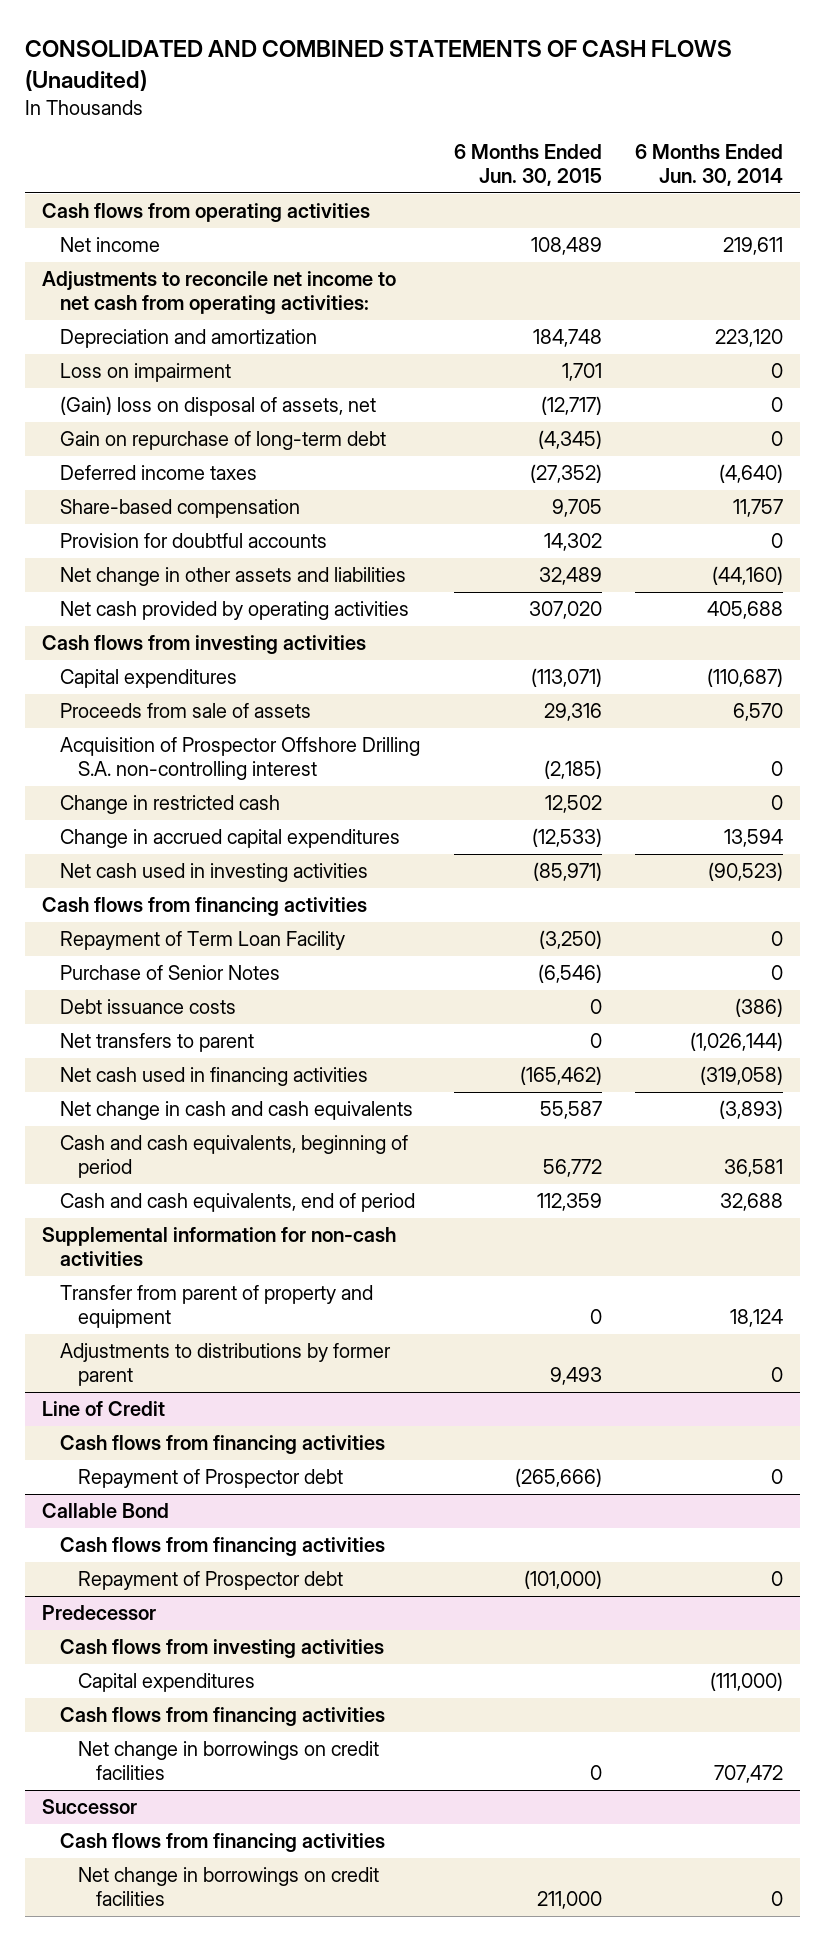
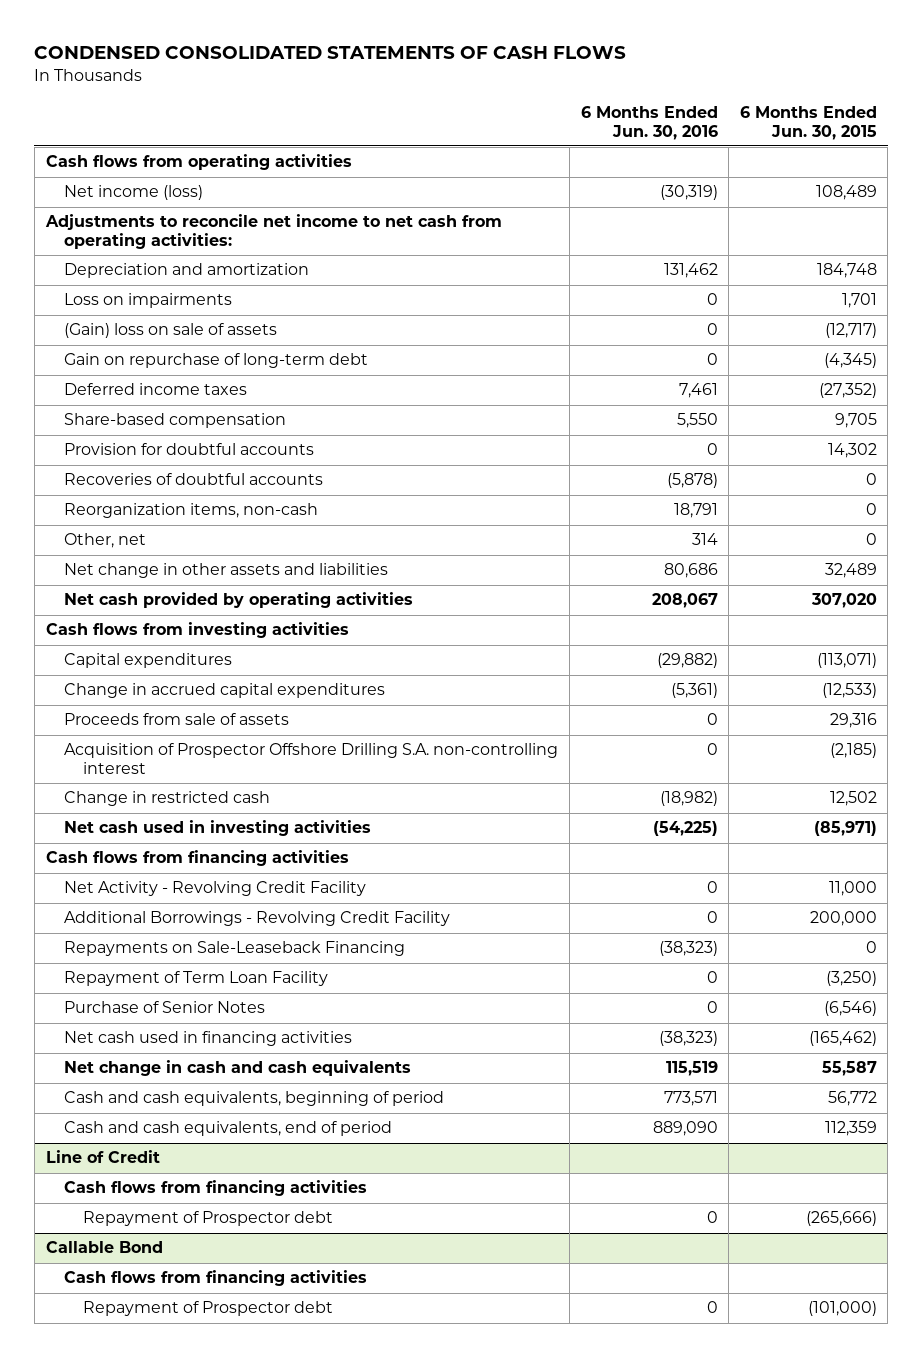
- CONSOLIDATED AND COMBINED STATEMENTS OF CASH FLOWS (Unaudited)
+ CONDENSED CONSOLIDATED STATEMENTS OF CASH FLOWS
- | 6 Months Ended Jun. 30, 2015 | 6 Months Ended Jun. 30, 2014
+ | 6 Months Ended Jun. 30, 2016 | 6 Months Ended Jun. 30, 2015
- Net income | 108,489 | 219,611
+ Net income (loss) | (30,319) | 108,489
- Loss on impairment | 1,701 | 0
- (Gain) loss on disposal of assets, net | (12,717) | 0
+ Loss on impairments | 0 | 1,701
+ (Gain) loss on sale of assets | 0 | (12,717)
+ Recoveries of doubtful accounts | (5,878) | 0
+ Reorganization items, non-cash | 18,791 | 0
+ Other, net | 314 | 0
moved up: Change in accrued capital expenditures | (5,361) | (12,533)
+ Net Activity - Revolving Credit Facility | 0 | 11,000
+ Additional Borrowings - Revolving Credit Facility | 0 | 200,000
+ Repayments on Sale-Leaseback Financing | (38,323) | 0
- Debt issuance costs | 0 | (386)
- Net transfers to parent | 0 | (1,026,144)
- Supplemental information for non-cash activities
- Transfer from parent of property and equipment | 0 | 18,124
- Adjustments to distributions by former parent | 9,493 | 0
- Predecessor
- Cash flows from investing activities
- Capital expenditures | | (111,000)
- Cash flows from financing activities
- Net change in borrowings on credit facilities | 0 | 707,472
- Successor
- Cash flows from financing activities
- Net change in borrowings on credit facilities | 211,000 | 0

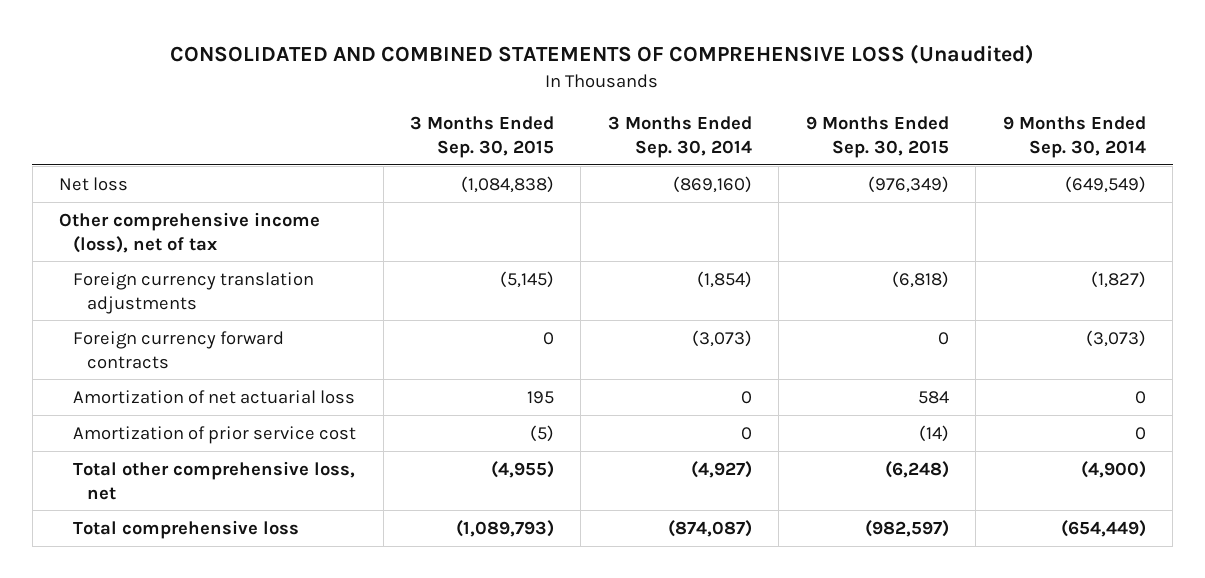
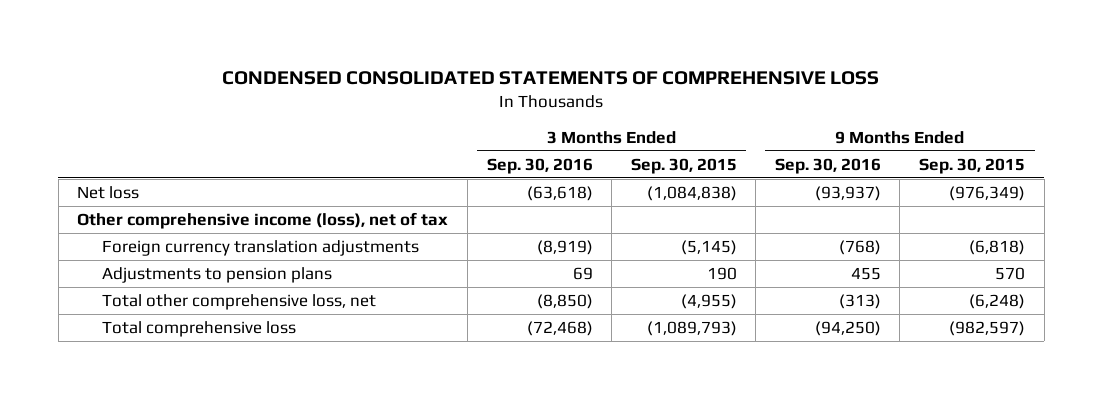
- CONSOLIDATED AND COMBINED STATEMENTS OF COMPREHENSIVE LOSS (Unaudited)
+ CONDENSED CONSOLIDATED STATEMENTS OF COMPREHENSIVE LOSS
- | 3 Months Ended Sep. 30, 2015 | 3 Months Ended Sep. 30, 2014 | 9 Months Ended Sep. 30, 2015 | 9 Months Ended Sep. 30, 2014
+ | 3 Months Ended Sep. 30, 2016 | 3 Months Ended Sep. 30, 2015 | 9 Months Ended Sep. 30, 2016 | 9 Months Ended Sep. 30, 2015
- Foreign currency forward contracts | 0 | (3,073) | 0 | (3,073)
- Amortization of net actuarial loss | 195 | 0 | 584 | 0
- Amortization of prior service cost | (5) | 0 | (14) | 0
+ Adjustments to pension plans | 69 | 190 | 455 | 570

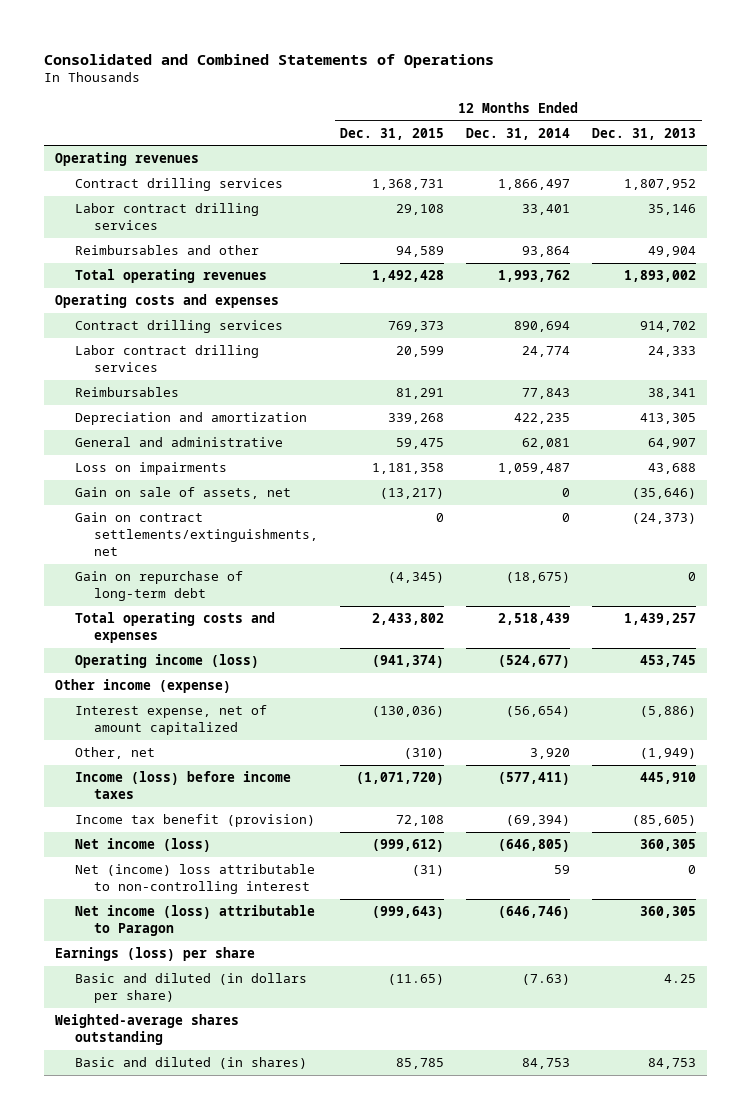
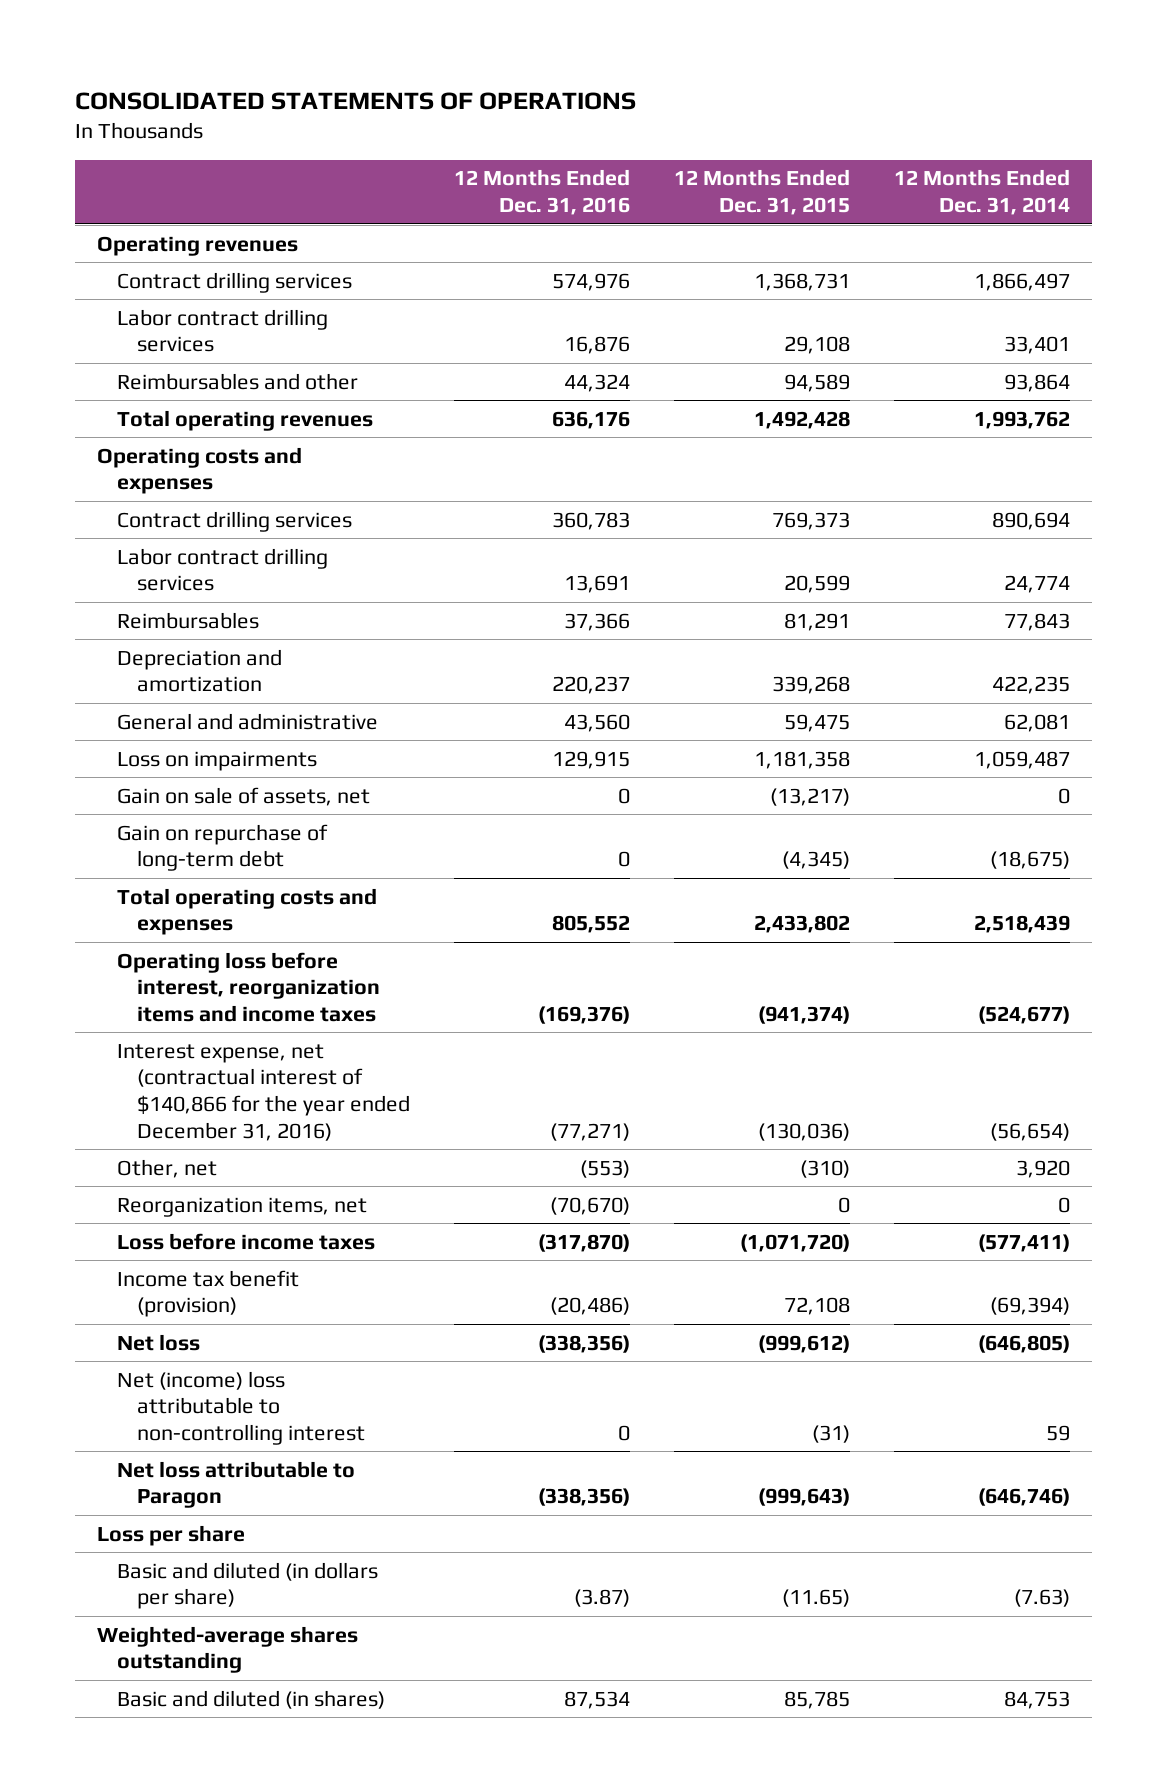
- Consolidated and Combined Statements of Operations
+ CONSOLIDATED STATEMENTS OF OPERATIONS
- | 12 Months Ended Dec. 31, 2015 | 12 Months Ended Dec. 31, 2014 | 12 Months Ended Dec. 31, 2013
+ | 12 Months Ended Dec. 31, 2016 | 12 Months Ended Dec. 31, 2015 | 12 Months Ended Dec. 31, 2014
- Gain on contract settlements/extinguishments, net | 0 | 0 | (24,373)
- Operating income (loss) | (941,374) | (524,677) | 453,745
- Other income (expense)
- Interest expense, net of amount capitalized | (130,036) | (56,654) | (5,886)
+ Operating loss before interest, reorganization items and income taxes | (169,376) | (941,374) | (524,677)
+ Interest expense, net (contractual interest of $140,866 for the year ended December 31, 2016) | (77,271) | (130,036) | (56,654)
- Income (loss) before income taxes | (1,071,720) | (577,411) | 445,910
+ Reorganization items, net | (70,670) | 0 | 0
+ Loss before income taxes | (317,870) | (1,071,720) | (577,411)
- Net income (loss) | (999,612) | (646,805) | 360,305
+ Net loss | (338,356) | (999,612) | (646,805)
- Net income (loss) attributable to Paragon | (999,643) | (646,746) | 360,305
- Earnings (loss) per share
+ Net loss attributable to Paragon | (338,356) | (999,643) | (646,746)
+ Loss per share

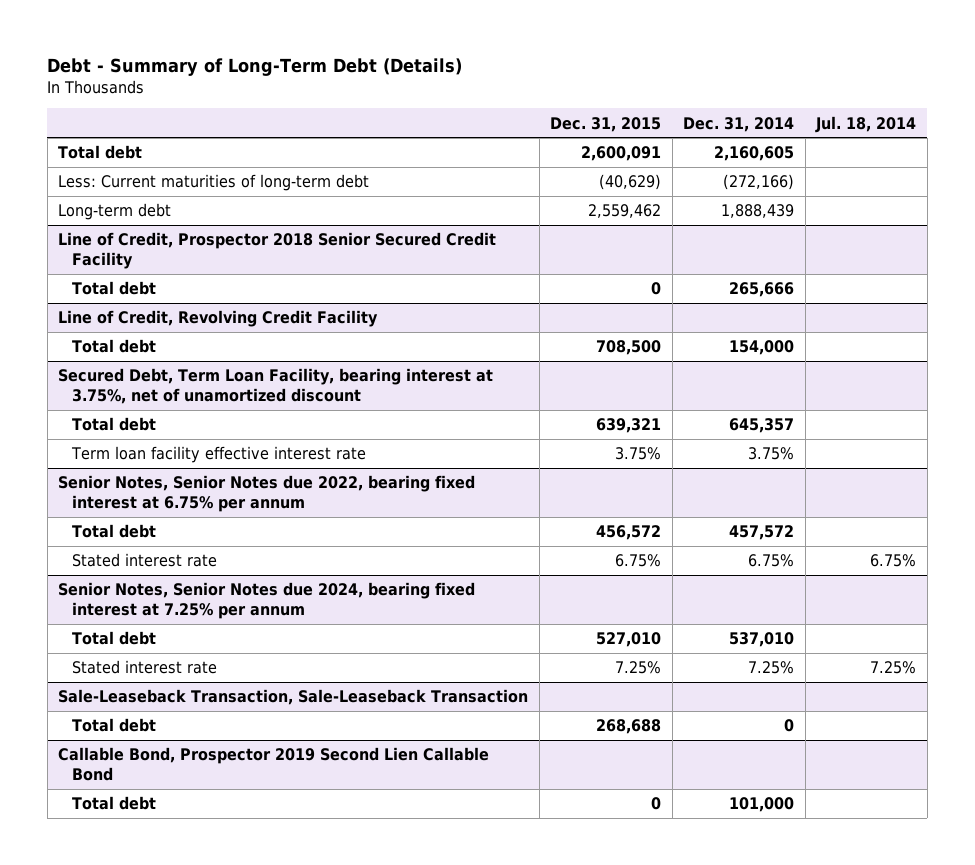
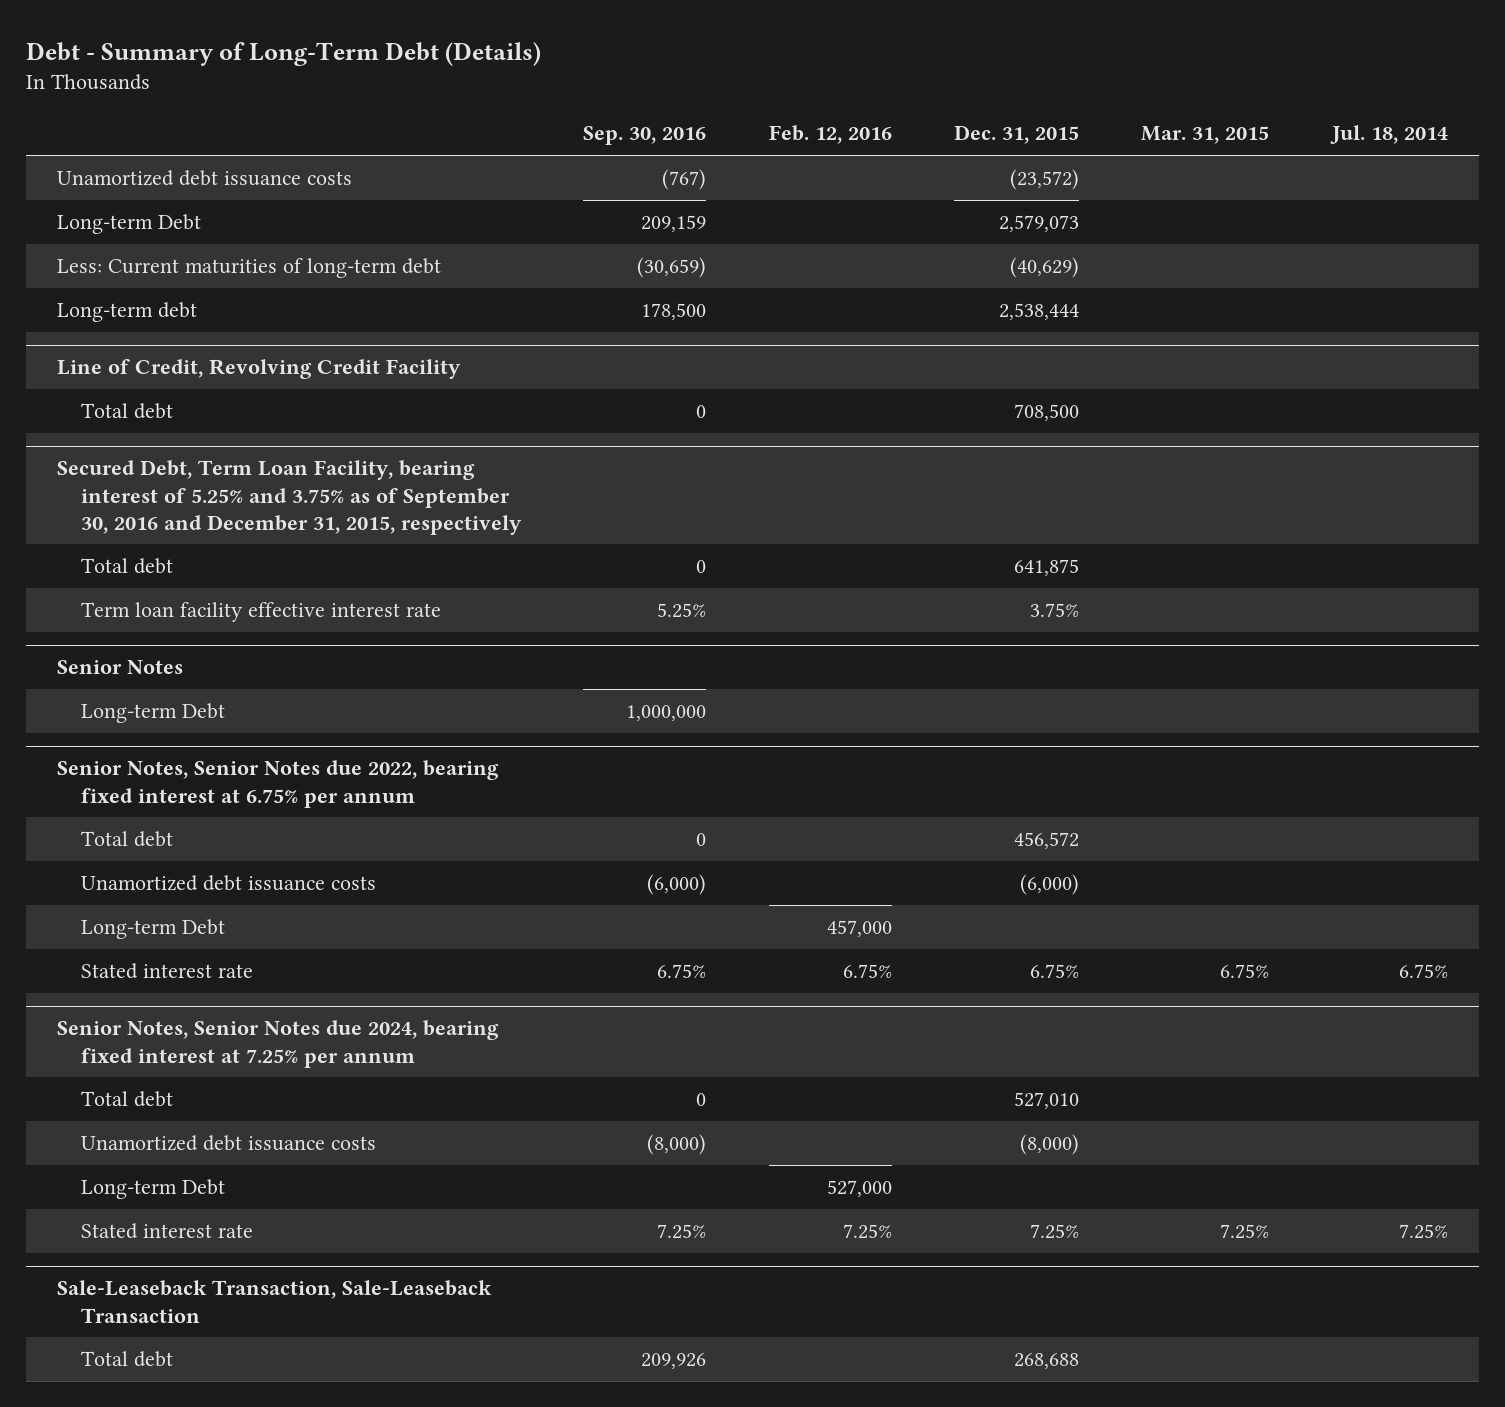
- | Dec. 31, 2015 | Dec. 31, 2014 | Jul. 18, 2014
+ | Sep. 30, 2016 | Feb. 12, 2016 | Dec. 31, 2015 | Mar. 31, 2015 | Jul. 18, 2014
- Total debt | 2,600,091 | 2,160,605 |
+ Unamortized debt issuance costs | (767) | | (23,572) | |
+ Long-term Debt | 209,159 | | 2,579,073 | |
- Long-term debt | 2,559,462 | 1,888,439 |
- Line of Credit, Prospector 2018 Senior Secured Credit Facility
- Total debt | 0 | 265,666 |
+ Long-term debt | 178,500 | | 2,538,444 | |
- Secured Debt, Term Loan Facility, bearing interest at 3.75%, net of unamortized discount
- Total debt | 639,321 | 645,357 |
+ Secured Debt, Term Loan Facility, bearing interest of 5.25% and 3.75% as of September 30, 2016 and December 31, 2015, respectively
+ Total debt | 0 | | 641,875 | |
+ Senior Notes
+ Long-term Debt | 1,000,000 | | | |
@ Senior Notes, Senior Notes due 2022, bearing fixed interest at 6.75% per annum
+ Unamortized debt issuance costs | (6,000) | | (6,000) | |
+ Long-term Debt | | 457,000 | | |
@ Senior Notes, Senior Notes due 2024, bearing fixed interest at 7.25% per annum
+ Unamortized debt issuance costs | (8,000) | | (8,000) | |
+ Long-term Debt | | 527,000 | | |
- Callable Bond, Prospector 2019 Second Lien Callable Bond
- Total debt | 0 | 101,000 |

